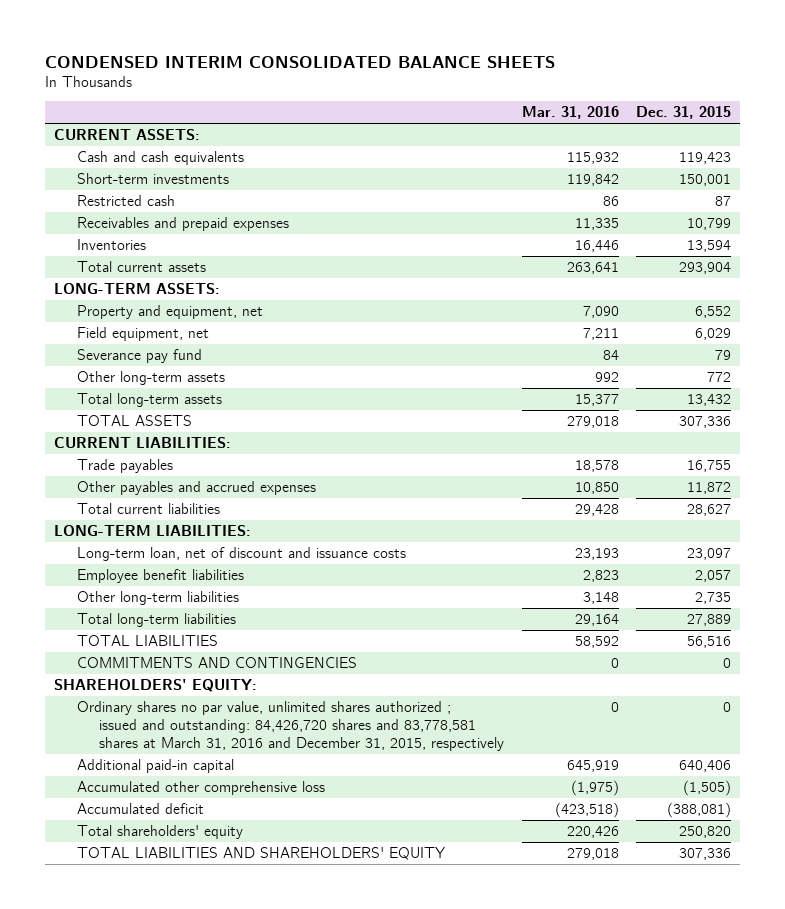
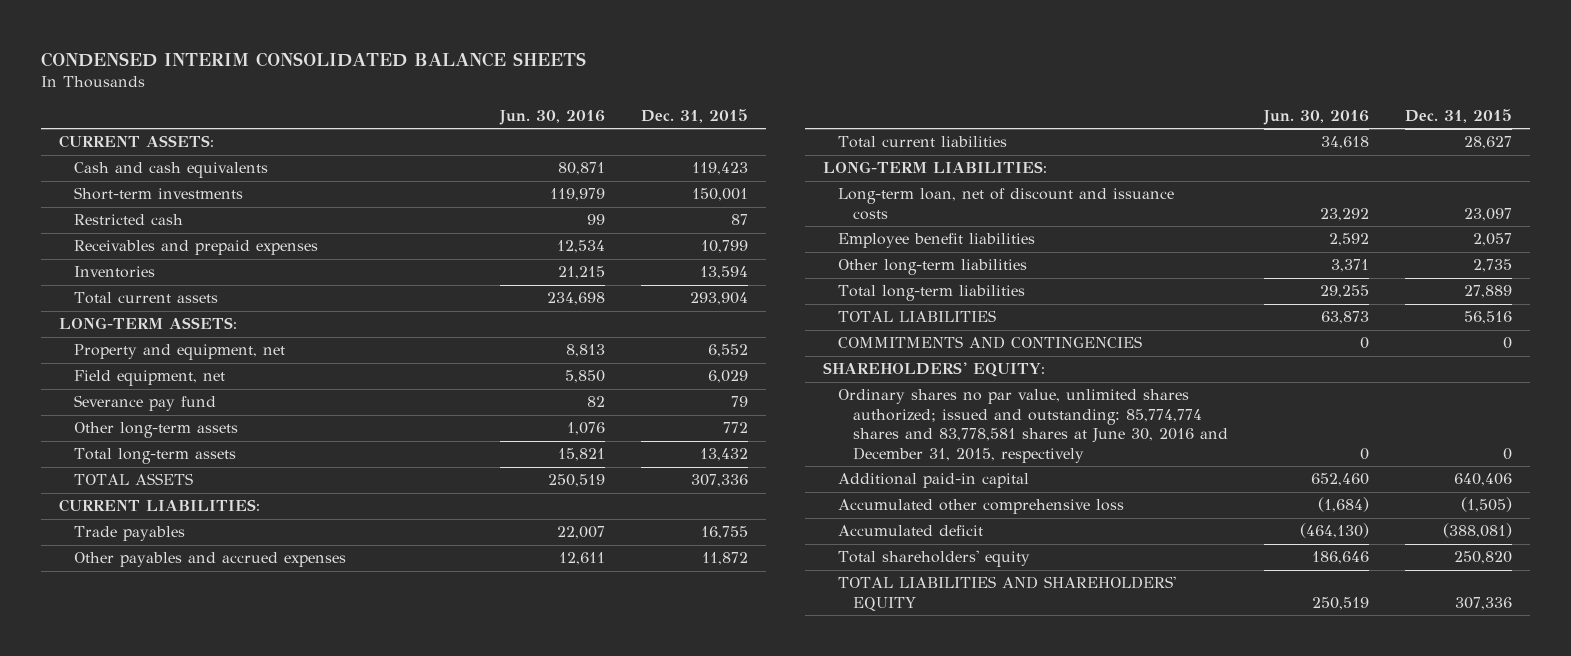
- | Mar. 31, 2016 | Dec. 31, 2015
+ | Jun. 30, 2016 | Dec. 31, 2015
- Ordinary shares no par value, unlimited shares authorized ; issued and outstanding: 84,426,720 shares and 83,778,581 shares at March 31, 2016 and December 31, 2015, respectively | 0 | 0
+ Ordinary shares no par value, unlimited shares authorized; issued and outstanding: 85,774,774 shares and 83,778,581 shares at June 30, 2016 and December 31, 2015, respectively | 0 | 0

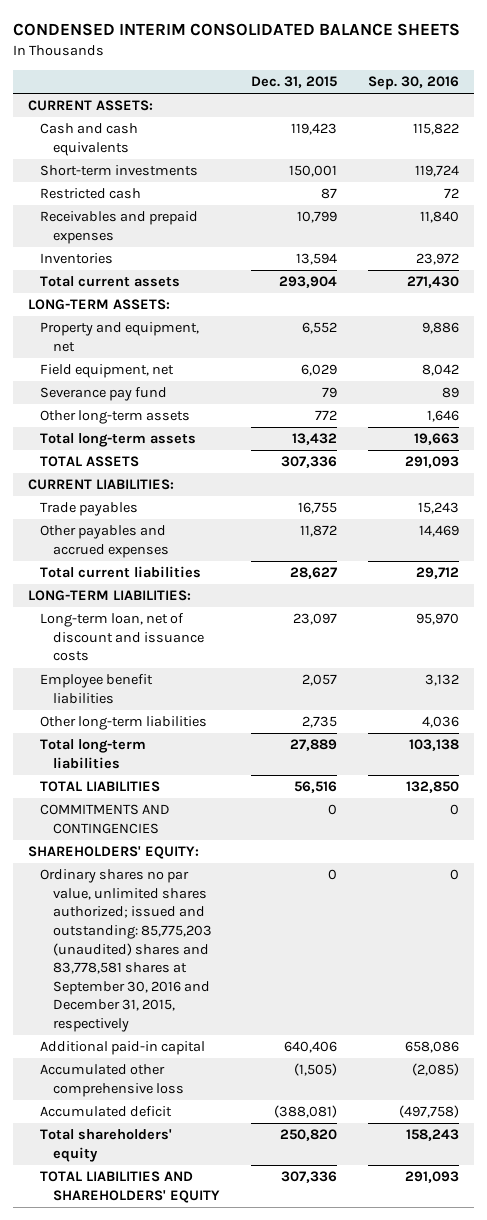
- | Jun. 30, 2016 | Dec. 31, 2015
+ | Dec. 31, 2015 | Sep. 30, 2016
- Ordinary shares no par value, unlimited shares authorized; issued and outstanding: 85,774,774 shares and 83,778,581 shares at June 30, 2016 and December 31, 2015, respectively | 0 | 0
+ Ordinary shares no par value, unlimited shares authorized; issued and outstanding: 85,775,203 (unaudited) shares and 83,778,581 shares at September 30, 2016 and December 31, 2015, respectively | 0 | 0

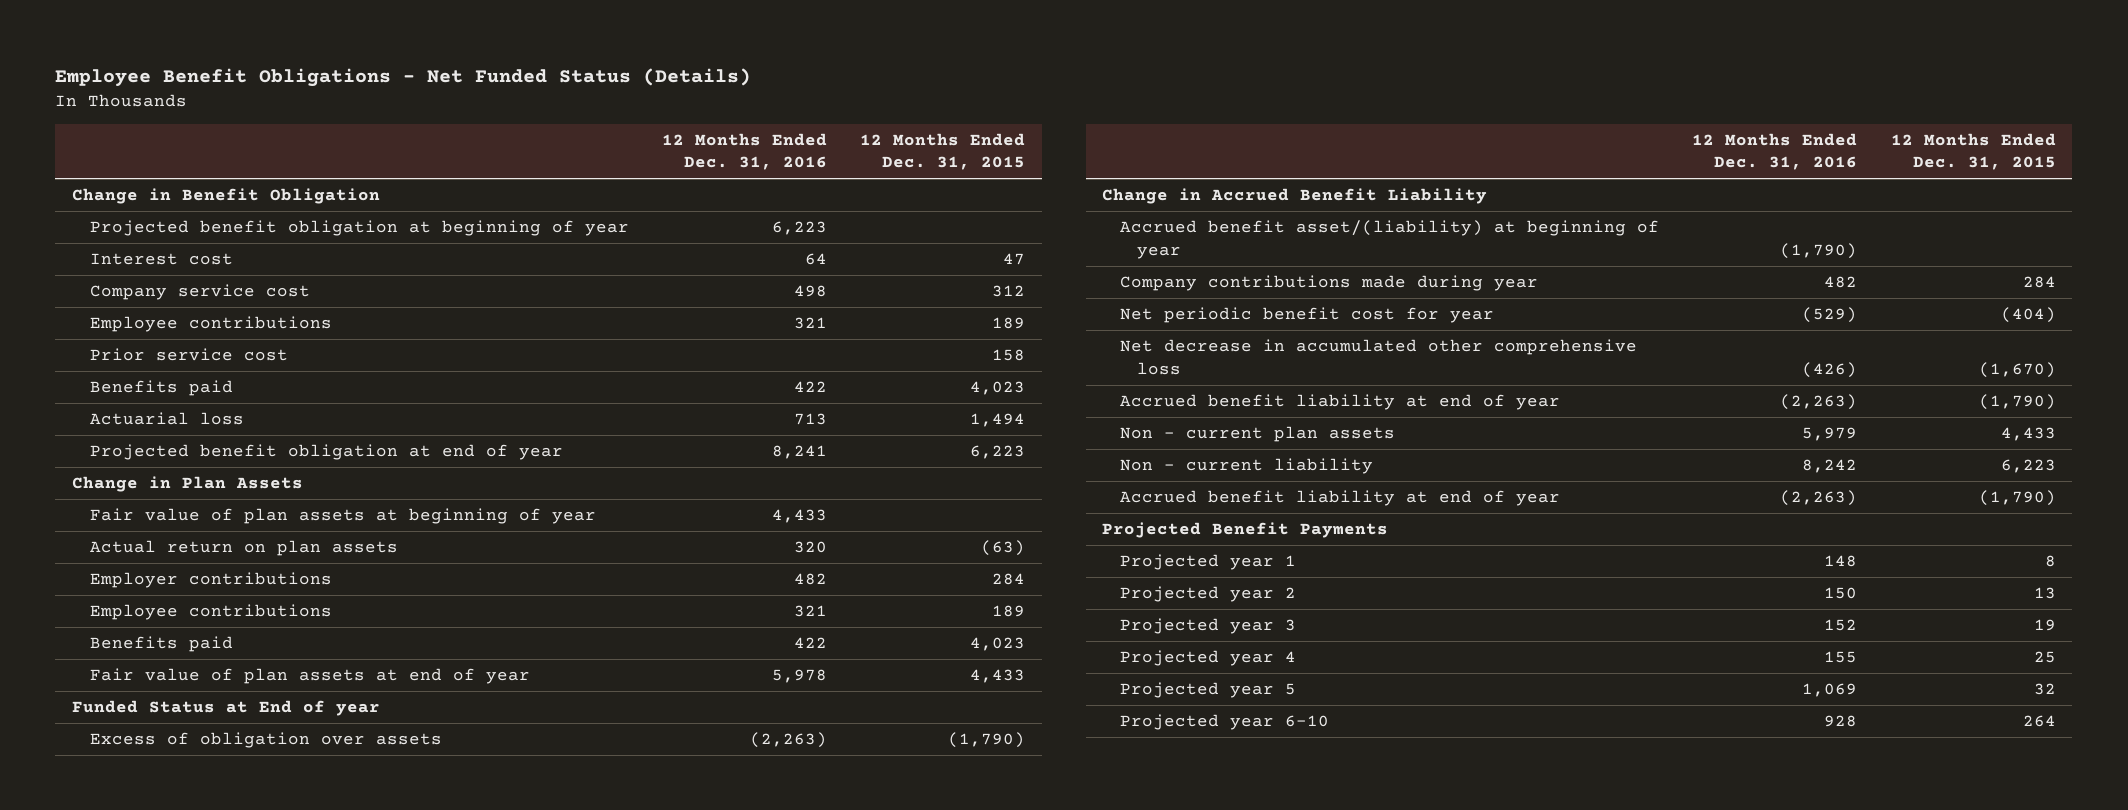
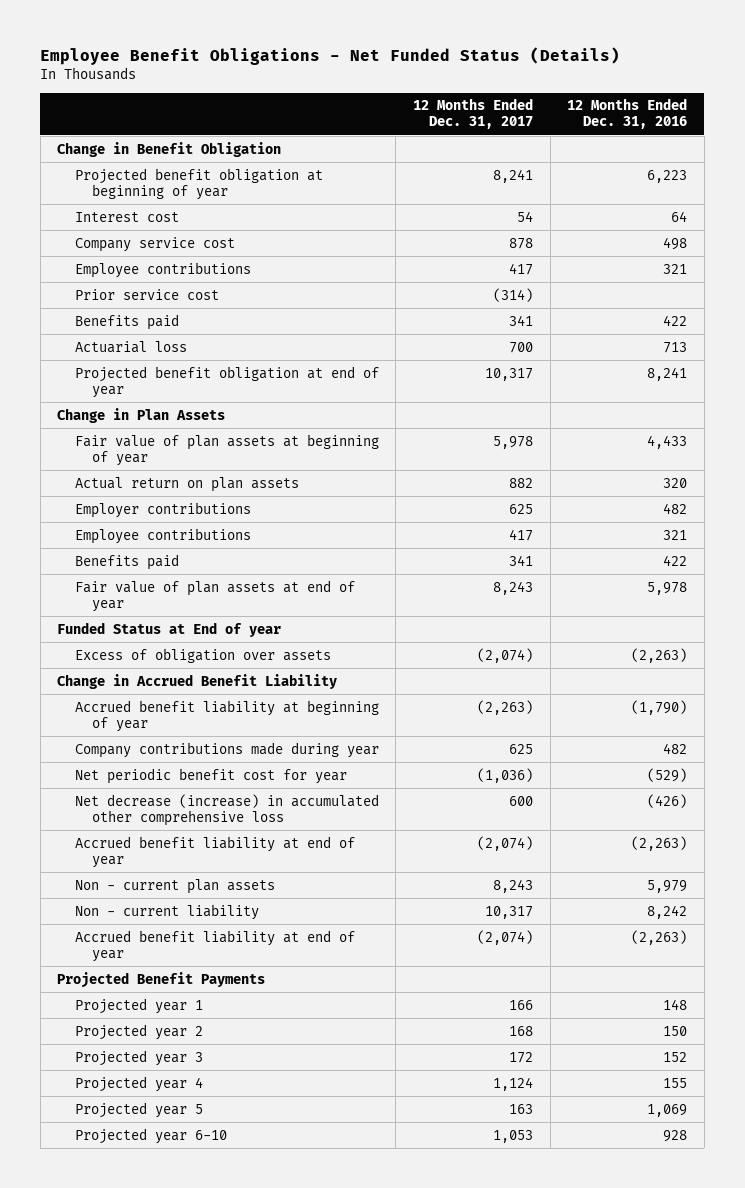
- | 12 Months Ended Dec. 31, 2016 | 12 Months Ended Dec. 31, 2015
+ | 12 Months Ended Dec. 31, 2017 | 12 Months Ended Dec. 31, 2016
- Accrued benefit asset/(liability) at beginning of year | (1,790) |
+ Accrued benefit liability at beginning of year | (2,263) | (1,790)
- Net decrease in accumulated other comprehensive loss | (426) | (1,670)
+ Net decrease (increase) in accumulated other comprehensive loss | 600 | (426)

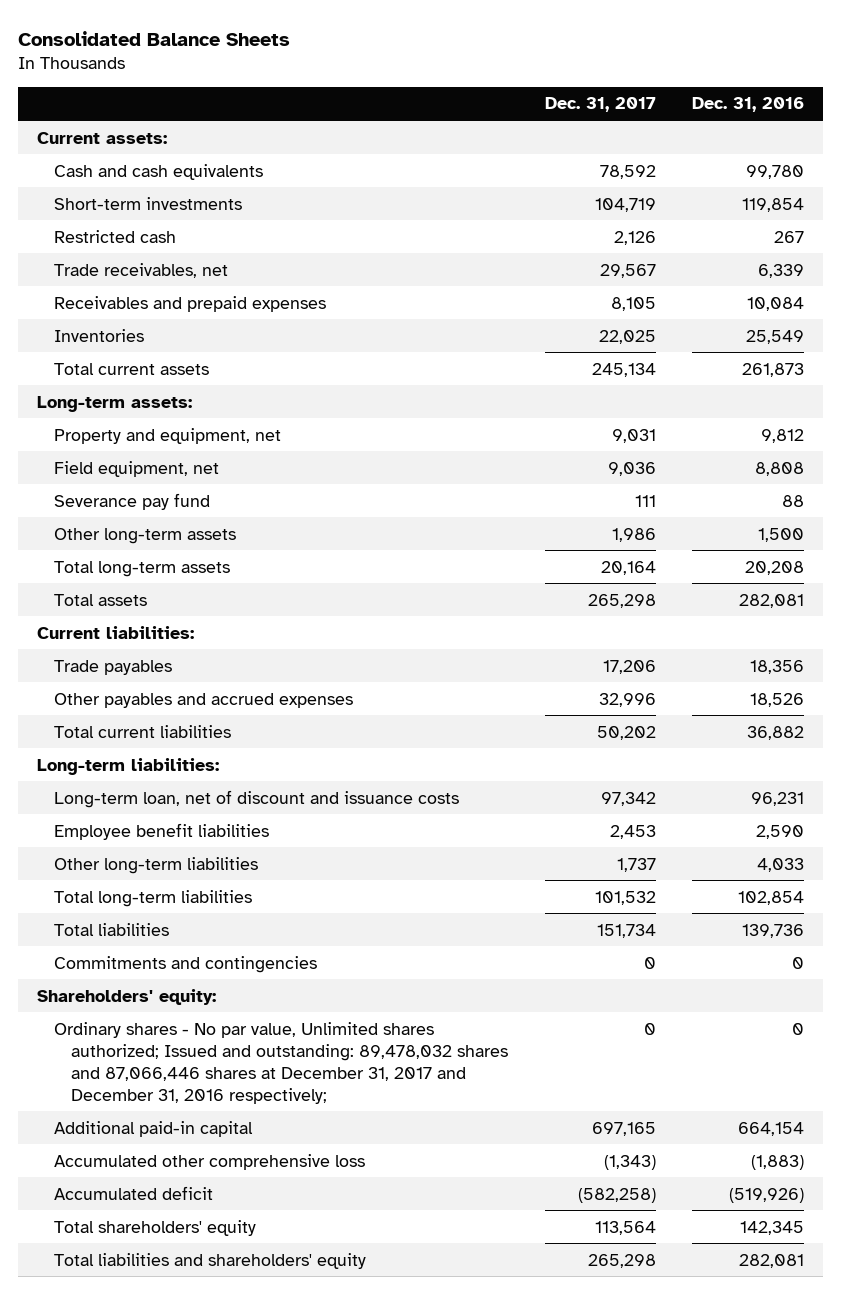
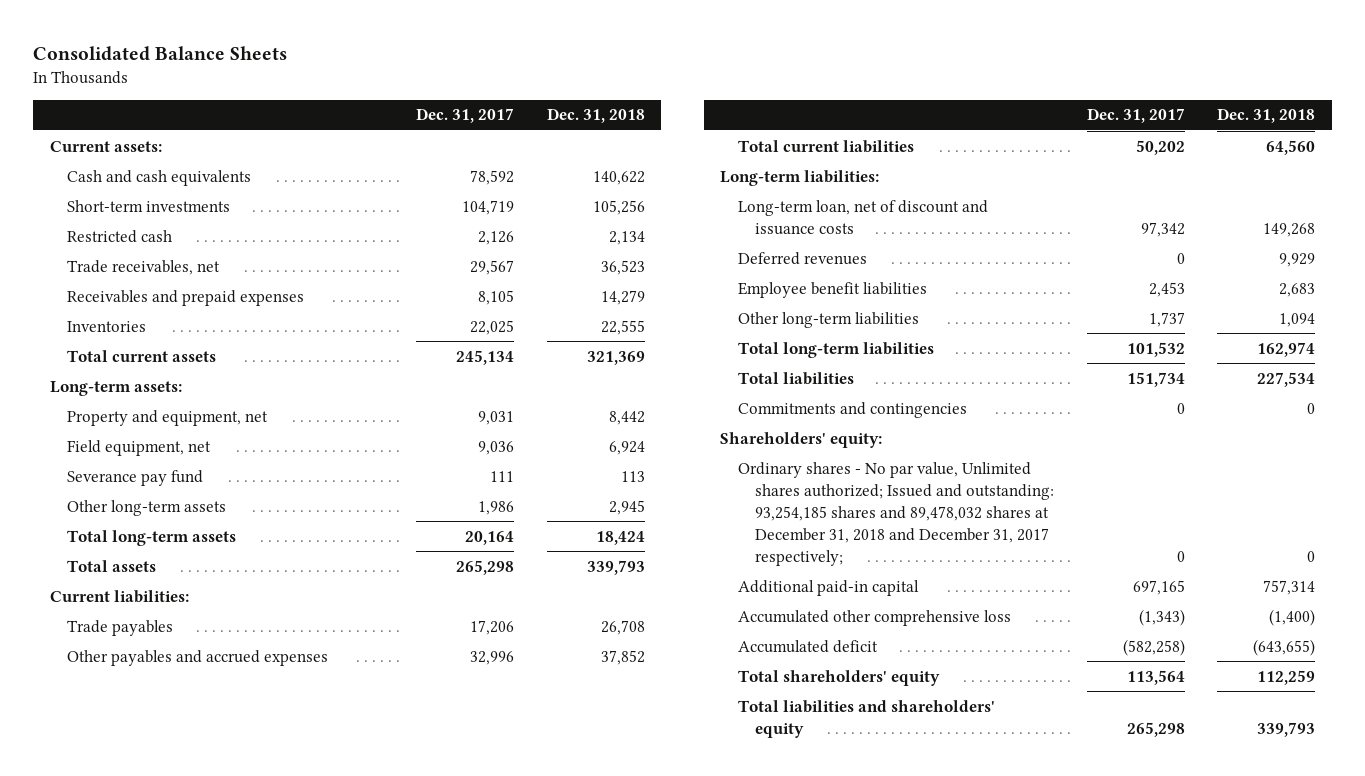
- | Dec. 31, 2017 | Dec. 31, 2016
+ | Dec. 31, 2017 | Dec. 31, 2018
+ Deferred revenues | 0 | 9,929
- Ordinary shares - No par value, Unlimited shares authorized; Issued and outstanding: 89,478,032 shares and 87,066,446 shares at December 31, 2017 and December 31, 2016 respectively; | 0 | 0
+ Ordinary shares - No par value, Unlimited shares authorized; Issued and outstanding: 93,254,185 shares and 89,478,032 shares at December 31, 2018 and December 31, 2017 respectively; | 0 | 0

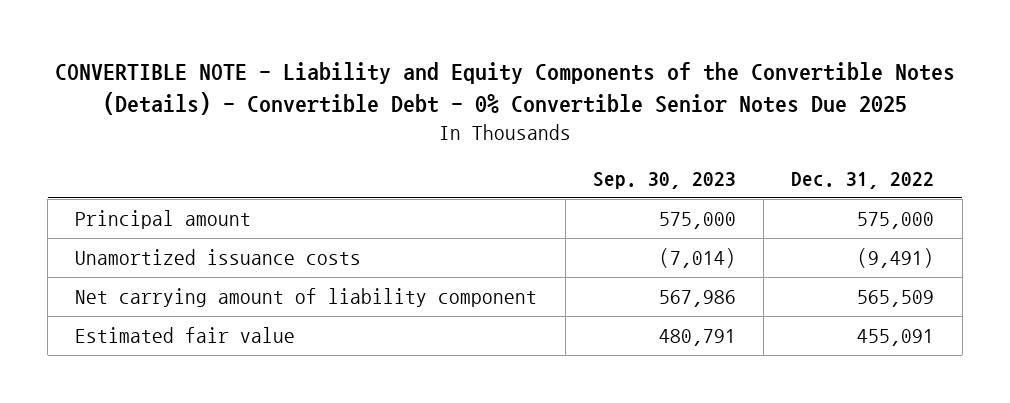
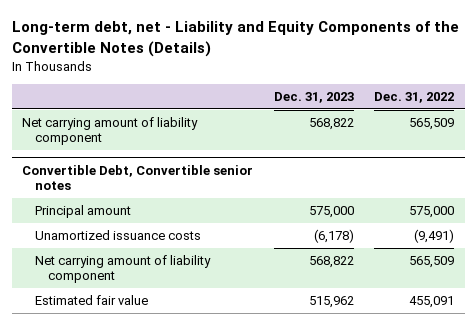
- CONVERTIBLE NOTE - Liability and Equity Components of the Convertible Notes (Details) - Convertible Debt - 0% Convertible Senior Notes Due 2025
+ Long-term debt, net - Liability and Equity Components of the Convertible Notes (Details)
- | Sep. 30, 2023 | Dec. 31, 2022
+ | Dec. 31, 2023 | Dec. 31, 2022
+ Net carrying amount of liability component | 568,822 | 565,509
+ Convertible Debt, Convertible senior notes

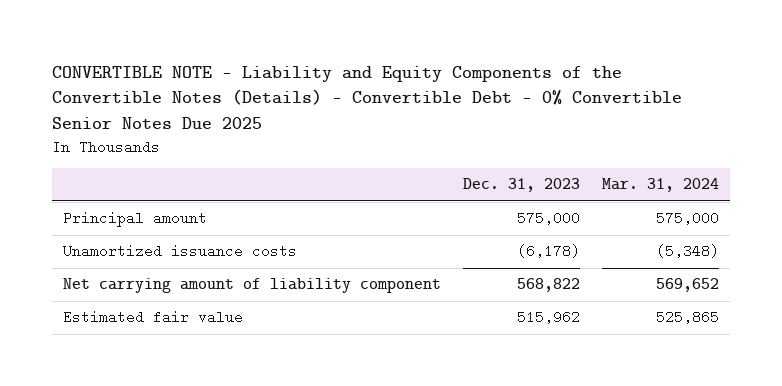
- Long-term debt, net - Liability and Equity Components of the Convertible Notes (Details)
+ CONVERTIBLE NOTE - Liability and Equity Components of the Convertible Notes (Details) - Convertible Debt - 0% Convertible Senior Notes Due 2025
- | Dec. 31, 2023 | Dec. 31, 2022
+ | Dec. 31, 2023 | Mar. 31, 2024
- Net carrying amount of liability component | 568,822 | 565,509
- Convertible Debt, Convertible senior notes

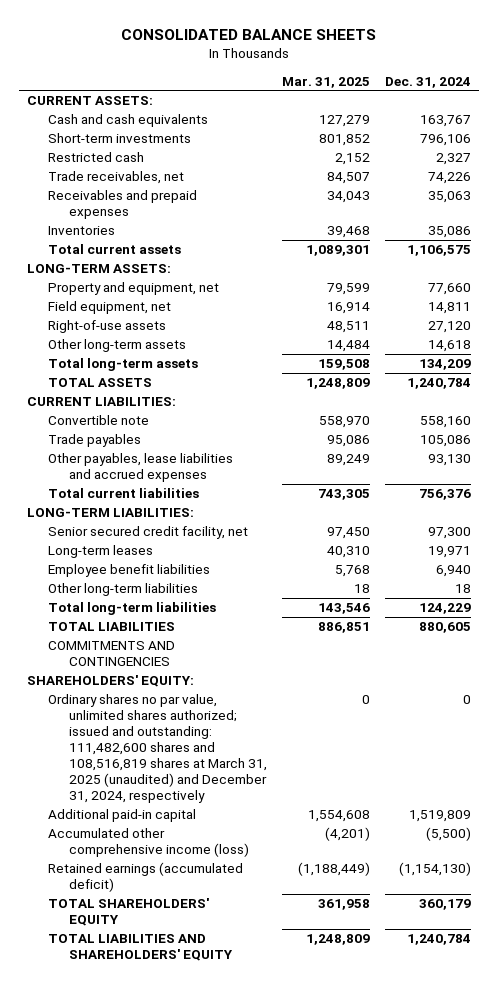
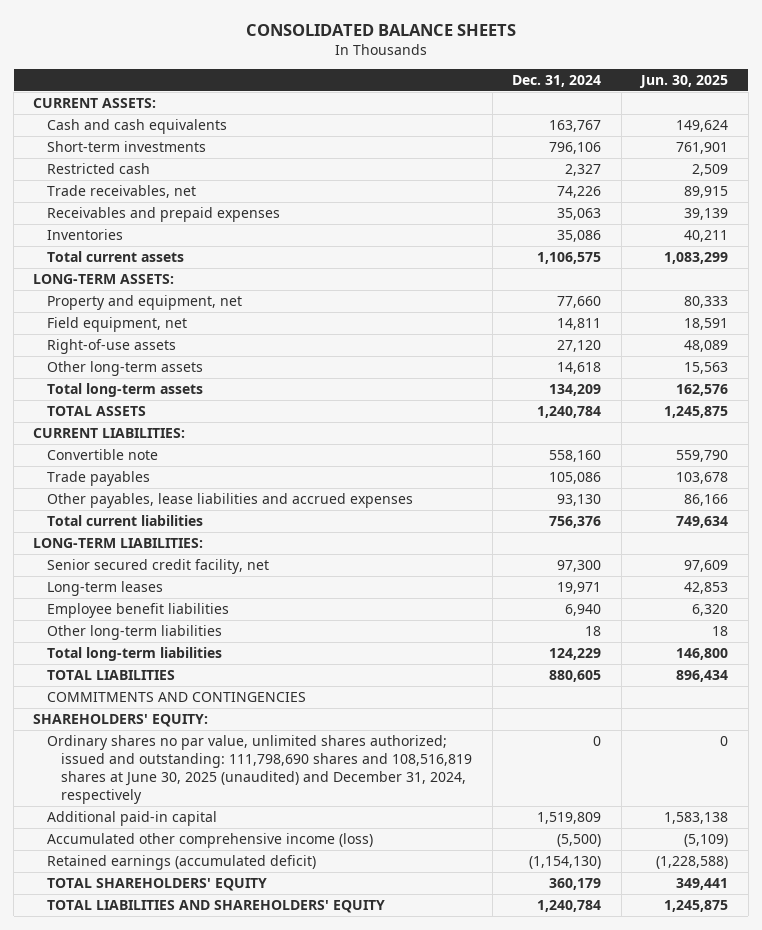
- | Mar. 31, 2025 | Dec. 31, 2024
+ | Dec. 31, 2024 | Jun. 30, 2025
- Ordinary shares no par value, unlimited shares authorized; issued and outstanding: 111,482,600 shares and 108,516,819 shares at March 31, 2025 (unaudited) and December 31, 2024, respectively | 0 | 0
+ Ordinary shares no par value, unlimited shares authorized; issued and outstanding: 111,798,690 shares and 108,516,819 shares at June 30, 2025 (unaudited) and December 31, 2024, respectively | 0 | 0

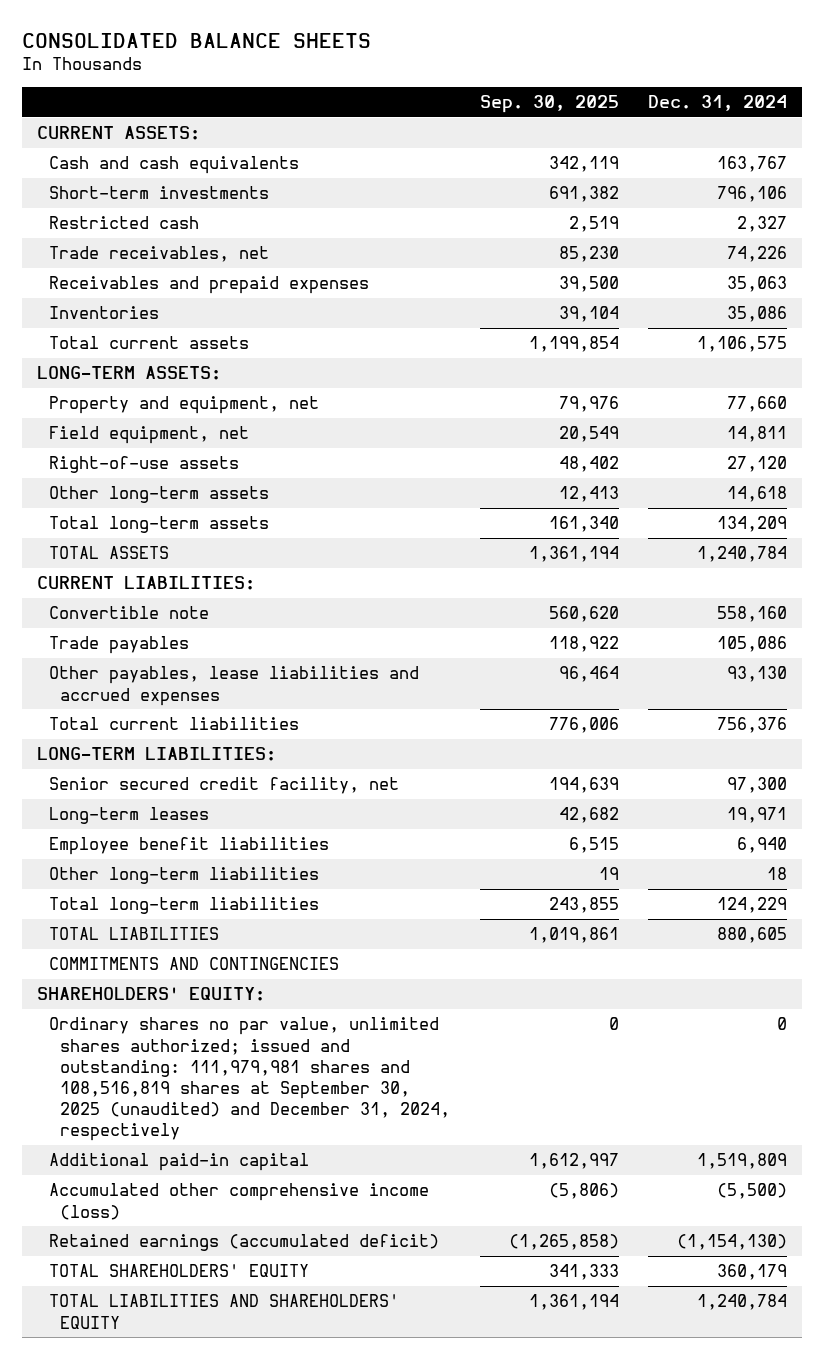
- | Dec. 31, 2024 | Jun. 30, 2025
+ | Sep. 30, 2025 | Dec. 31, 2024
- Ordinary shares no par value, unlimited shares authorized; issued and outstanding: 111,798,690 shares and 108,516,819 shares at June 30, 2025 (unaudited) and December 31, 2024, respectively | 0 | 0
+ Ordinary shares no par value, unlimited shares authorized; issued and outstanding: 111,979,981 shares and 108,516,819 shares at September 30, 2025 (unaudited) and December 31, 2024, respectively | 0 | 0

